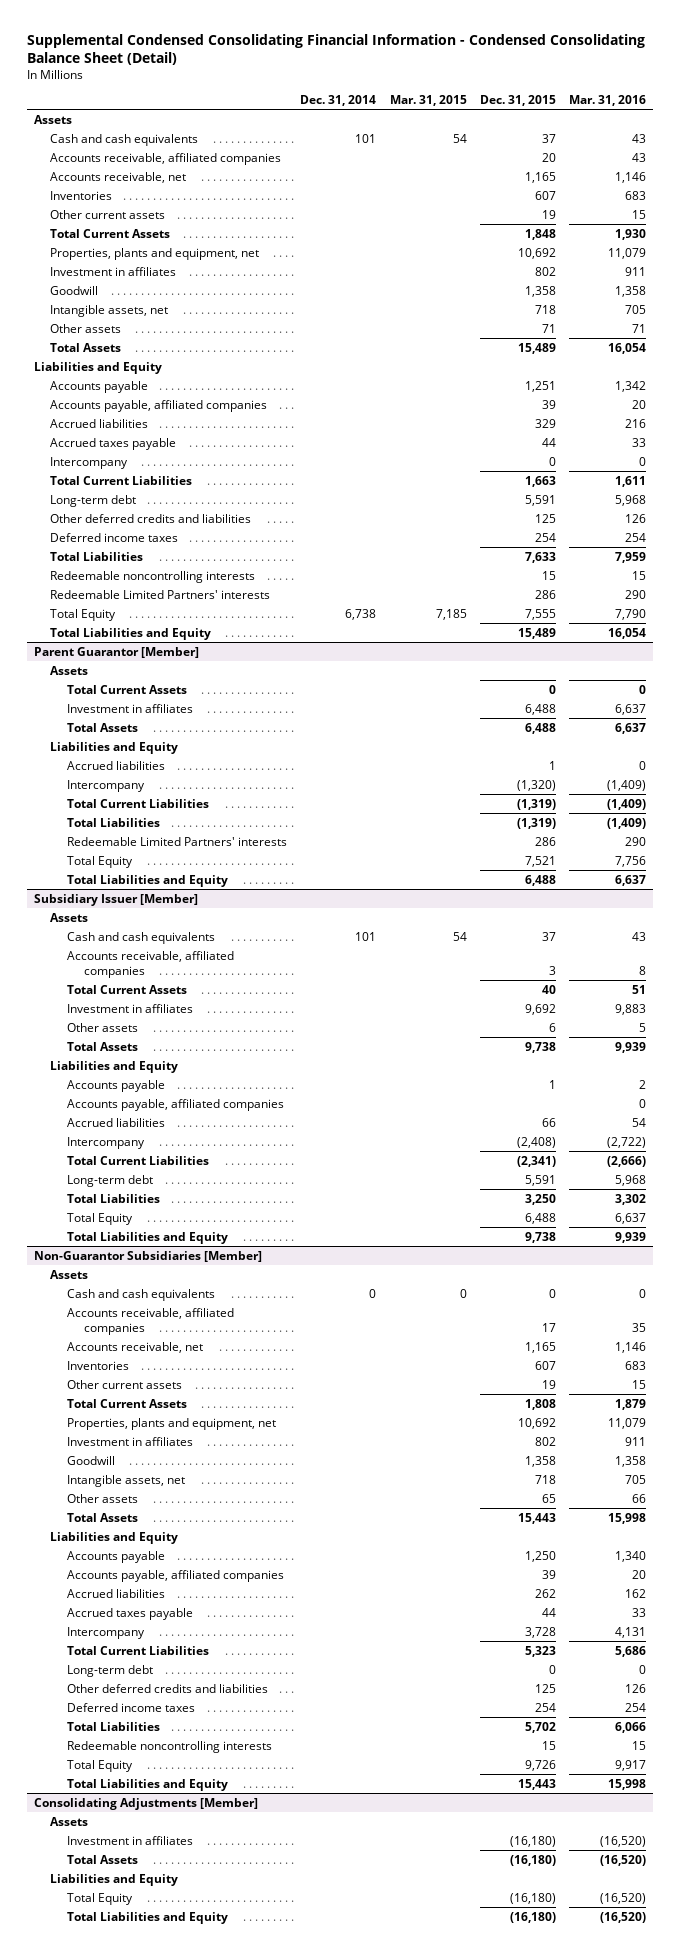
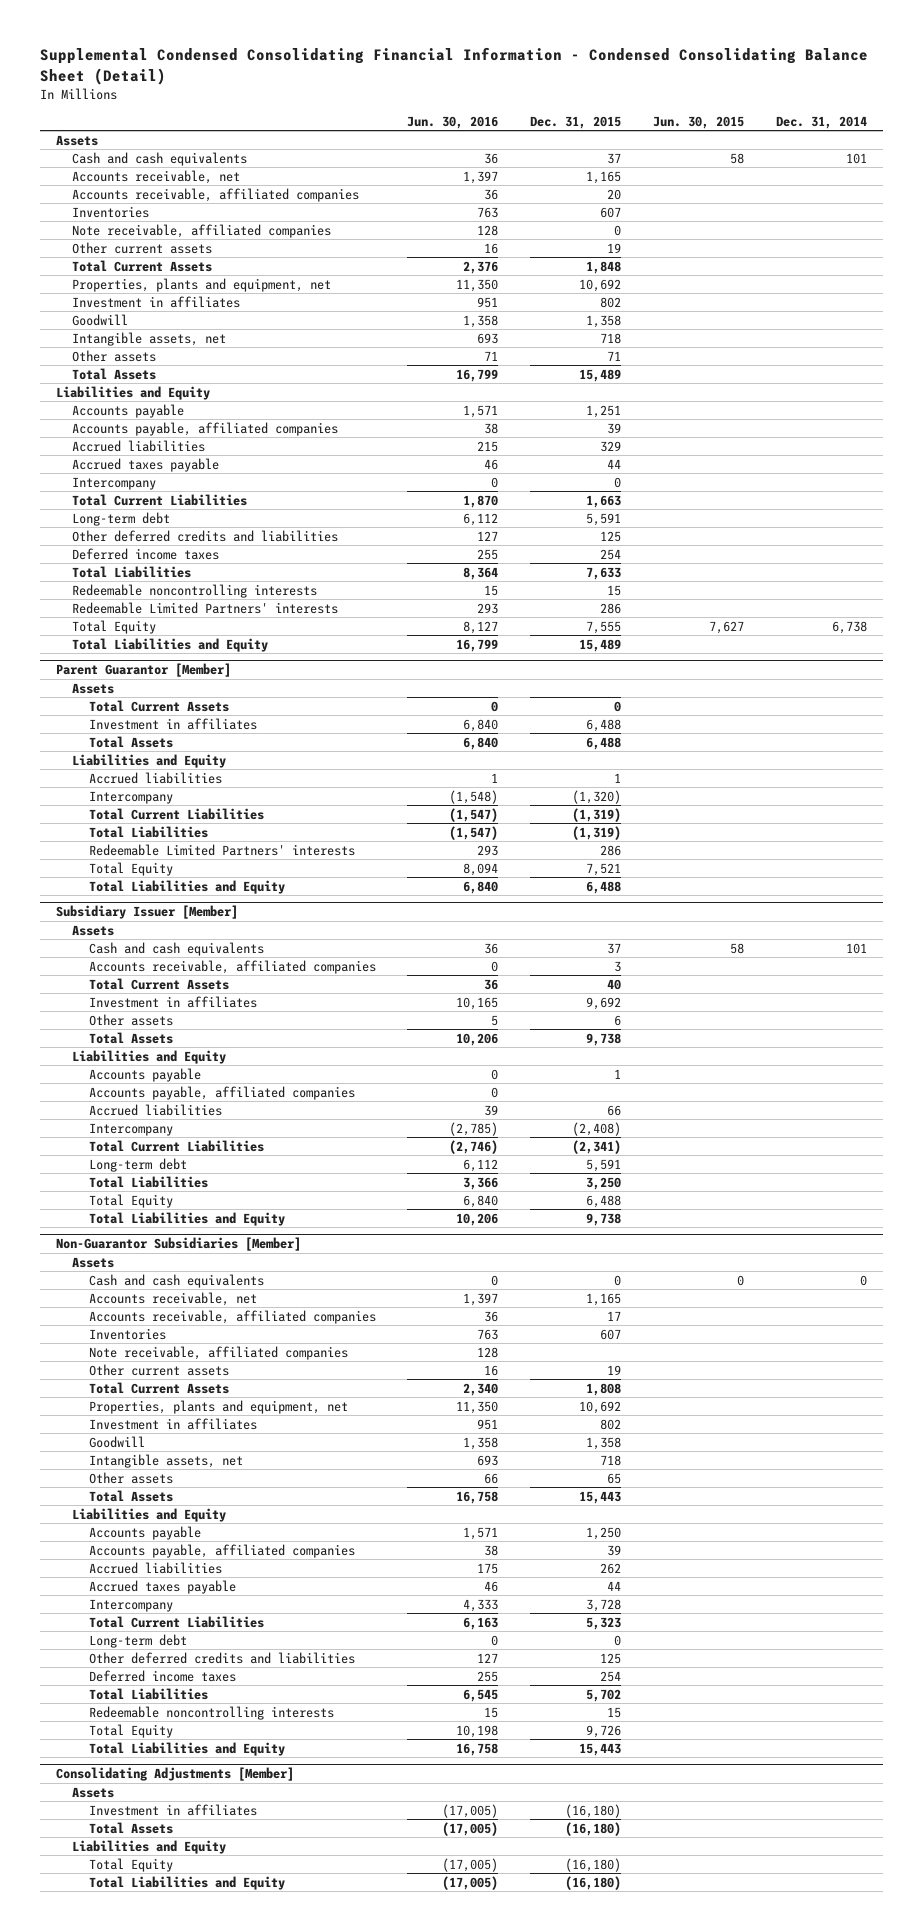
- | Dec. 31, 2014 | Mar. 31, 2015 | Dec. 31, 2015 | Mar. 31, 2016
+ | Jun. 30, 2016 | Dec. 31, 2015 | Jun. 30, 2015 | Dec. 31, 2014
moved down: Accounts receivable, affiliated companies | 36 | 20 | |
+ Note receivable, affiliated companies | 128 | 0 | |
@ Non-Guarantor Subsidiaries [Member]
moved down: Accounts receivable, affiliated companies | 36 | 17 | |
+ Note receivable, affiliated companies | 128 | | |

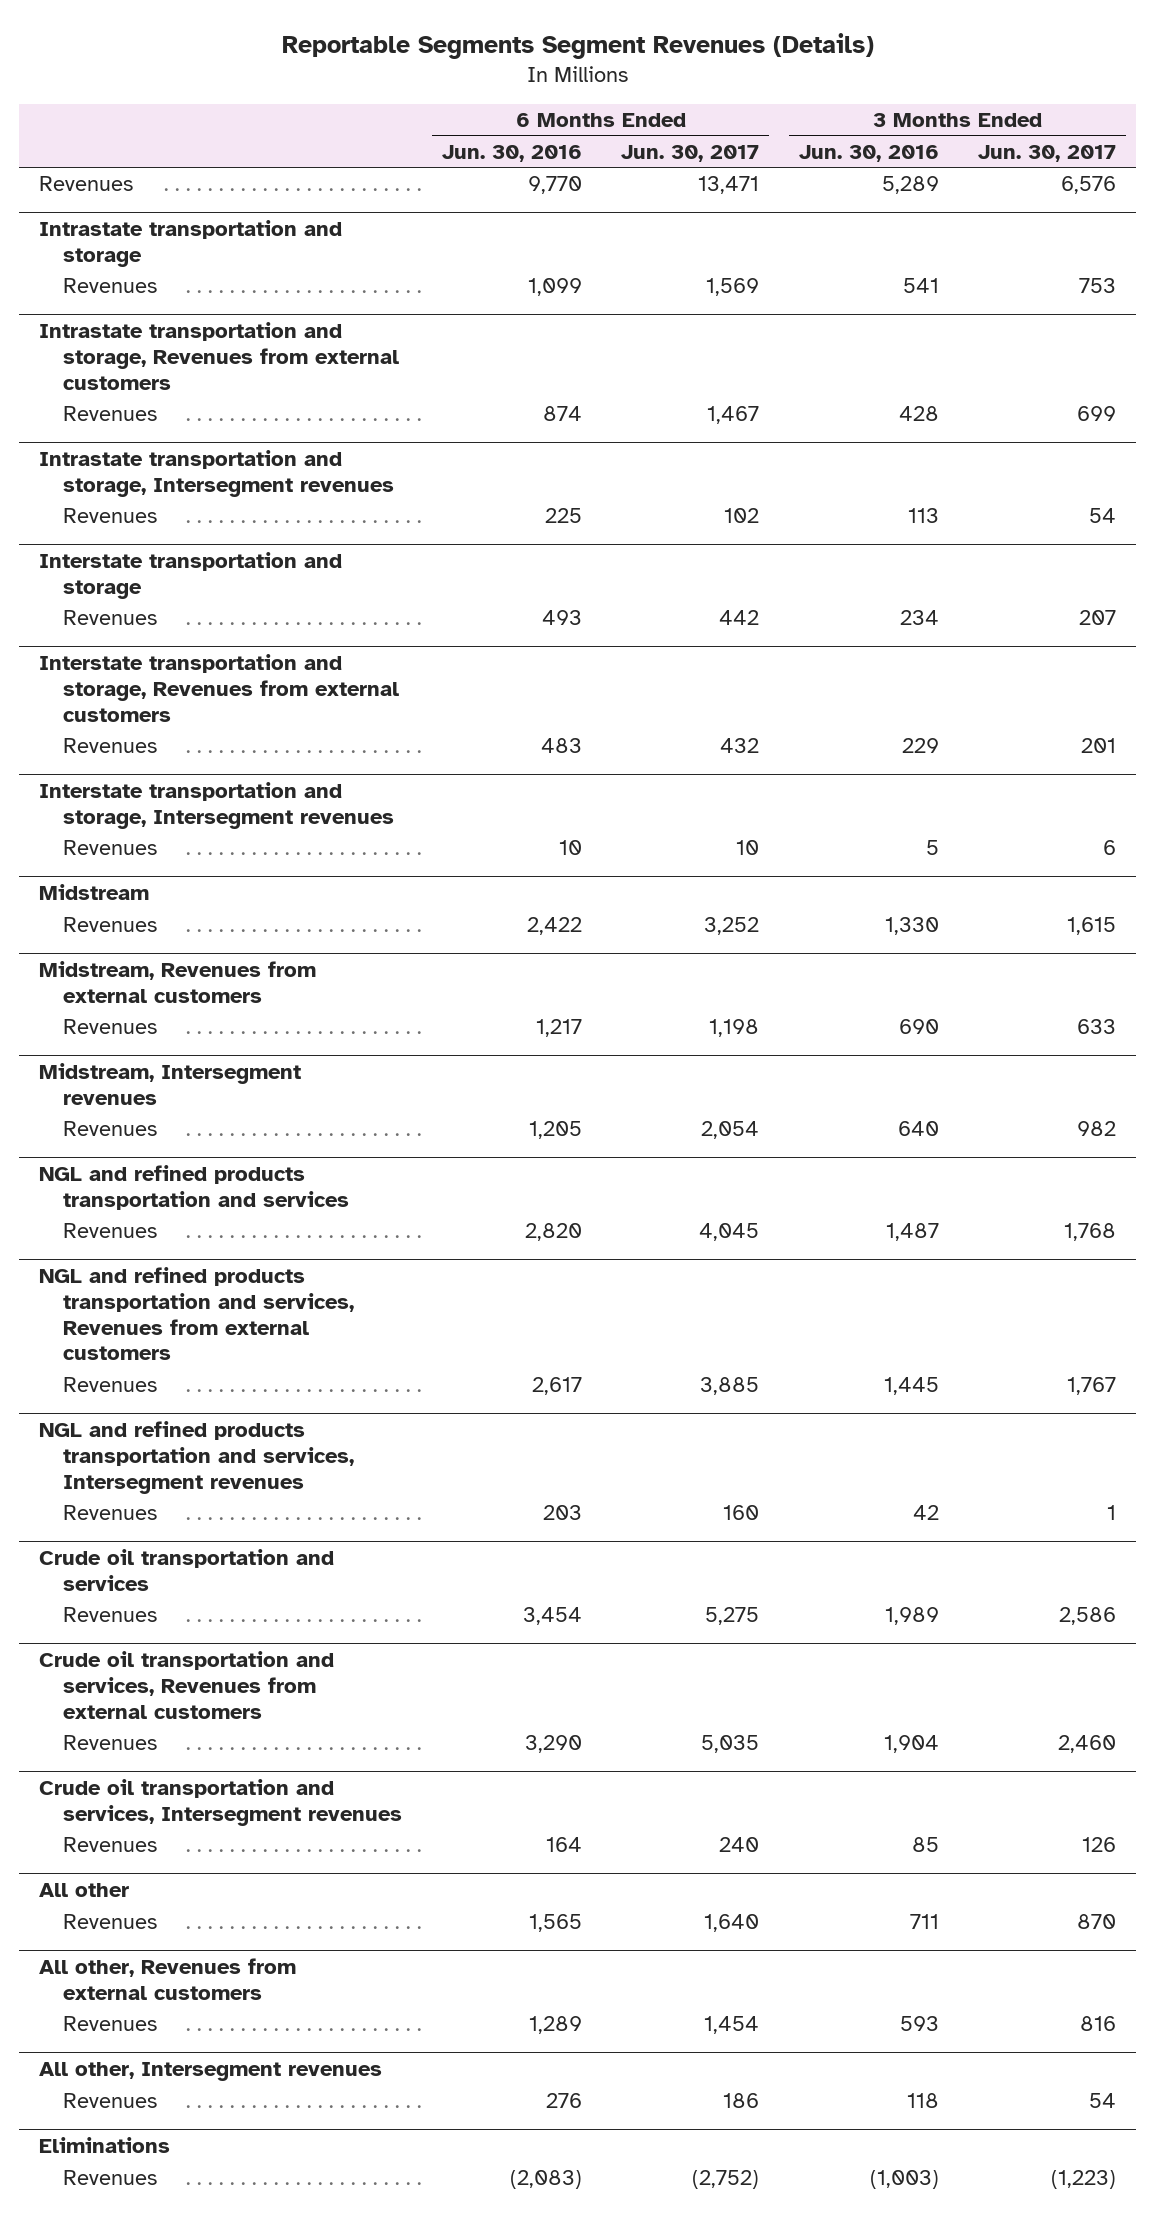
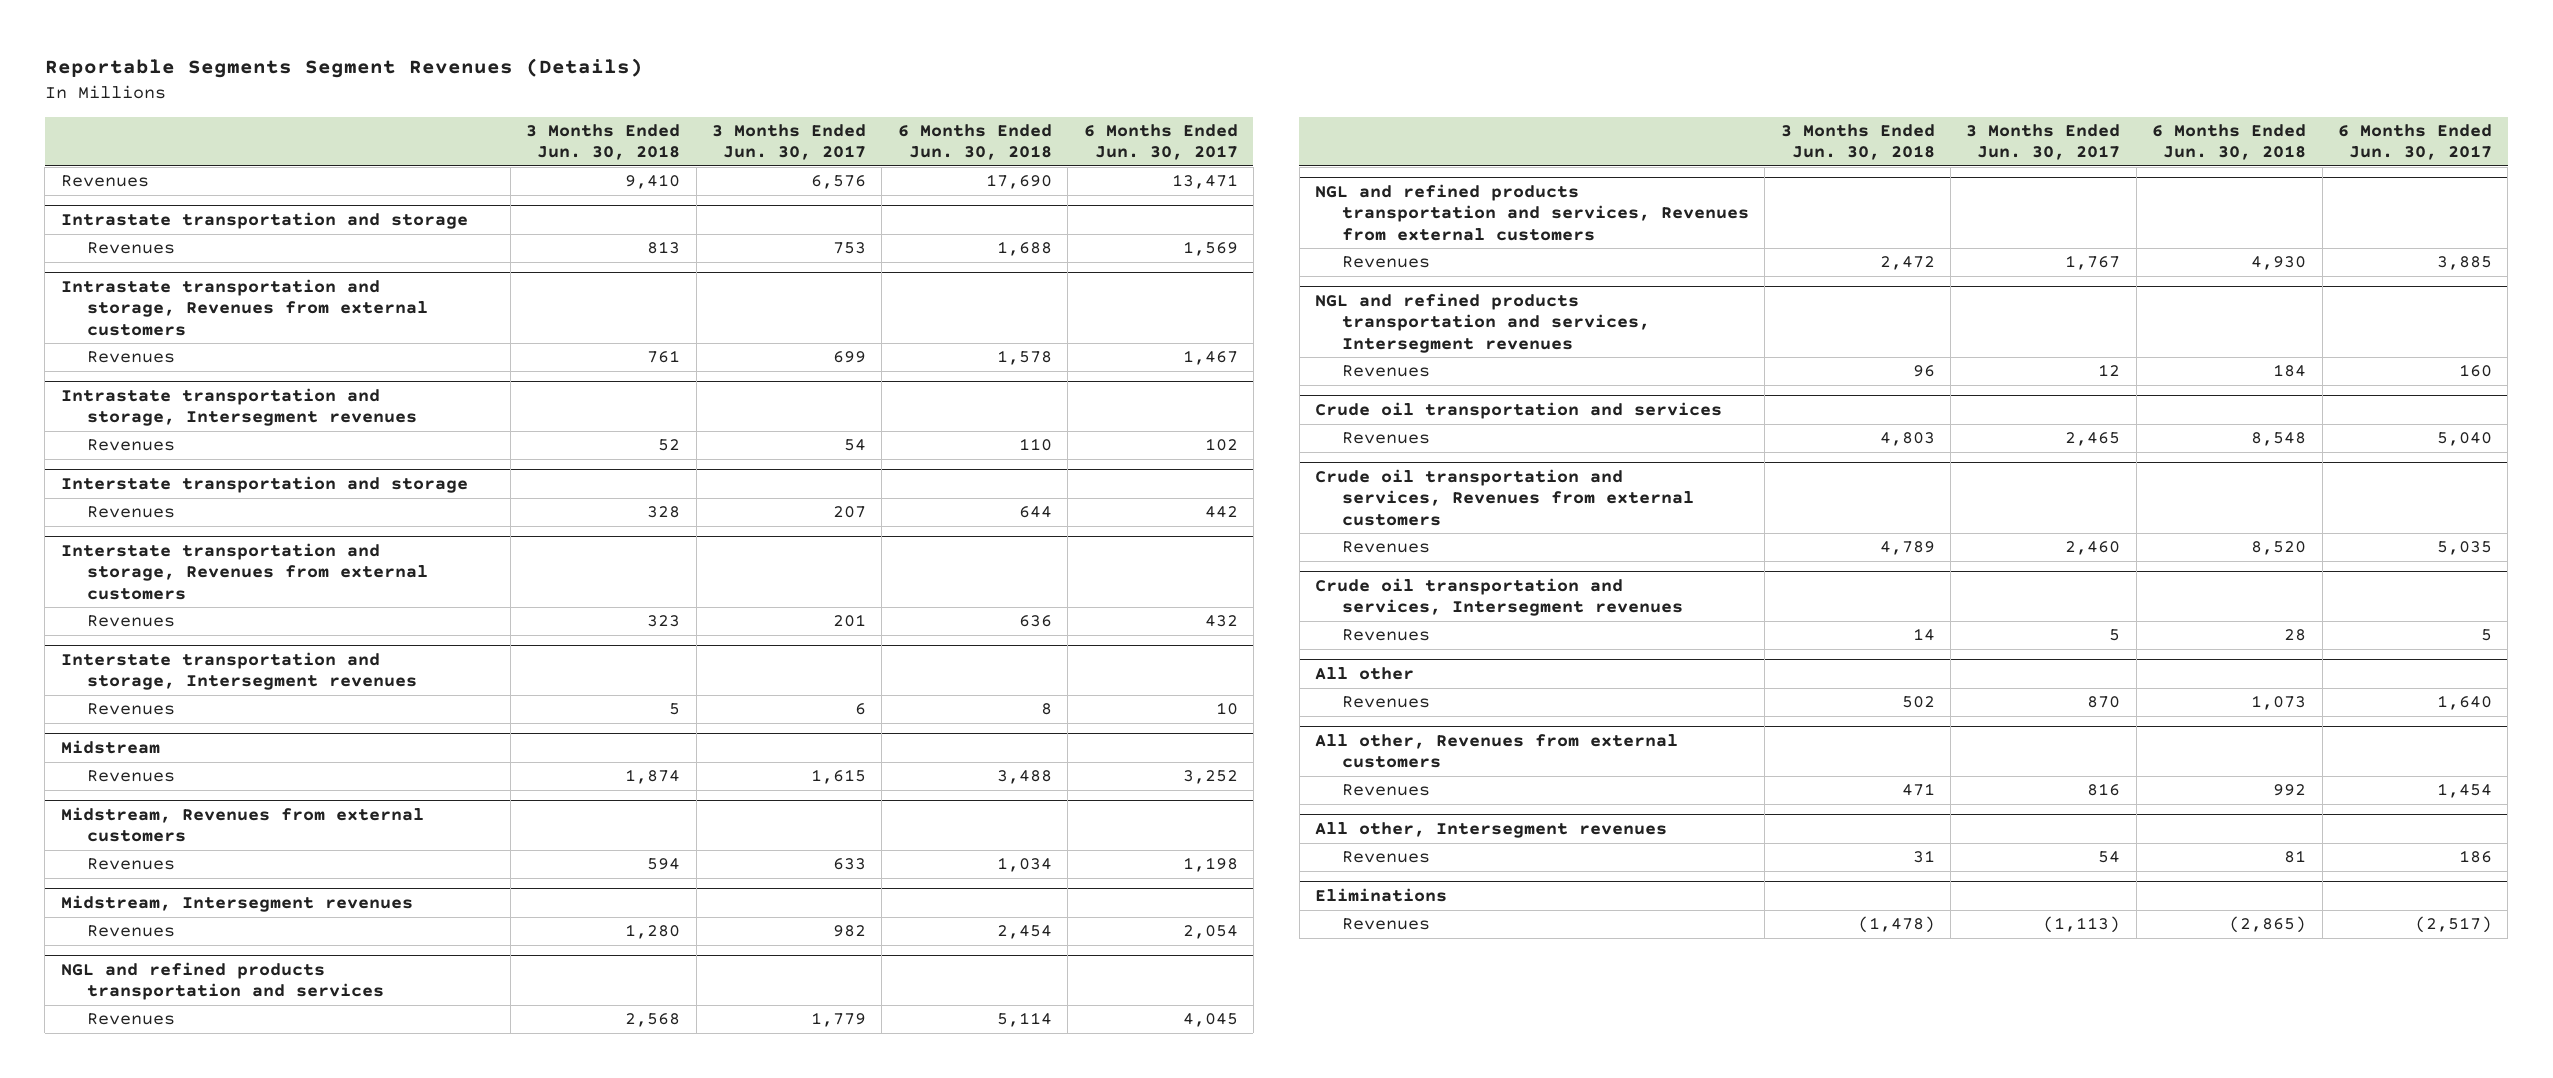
- | 6 Months Ended Jun. 30, 2016 | 6 Months Ended Jun. 30, 2017 | 3 Months Ended Jun. 30, 2016 | 3 Months Ended Jun. 30, 2017
+ | 3 Months Ended Jun. 30, 2018 | 3 Months Ended Jun. 30, 2017 | 6 Months Ended Jun. 30, 2018 | 6 Months Ended Jun. 30, 2017
@ NGL and refined products transportation and services
- Revenues | 2,820 | 4,045 | 1,487 | 1,768
+ Revenues | 2,568 | 1,779 | 5,114 | 4,045
@ NGL and refined products transportation and services, Intersegment revenues
- Revenues | 203 | 160 | 42 | 1
+ Revenues | 96 | 12 | 184 | 160
@ Crude oil transportation and services
- Revenues | 3,454 | 5,275 | 1,989 | 2,586
+ Revenues | 4,803 | 2,465 | 8,548 | 5,040
@ Crude oil transportation and services, Intersegment revenues
- Revenues | 164 | 240 | 85 | 126
+ Revenues | 14 | 5 | 28 | 5
@ Eliminations
- Revenues | (2,083) | (2,752) | (1,003) | (1,223)
+ Revenues | (1,478) | (1,113) | (2,865) | (2,517)

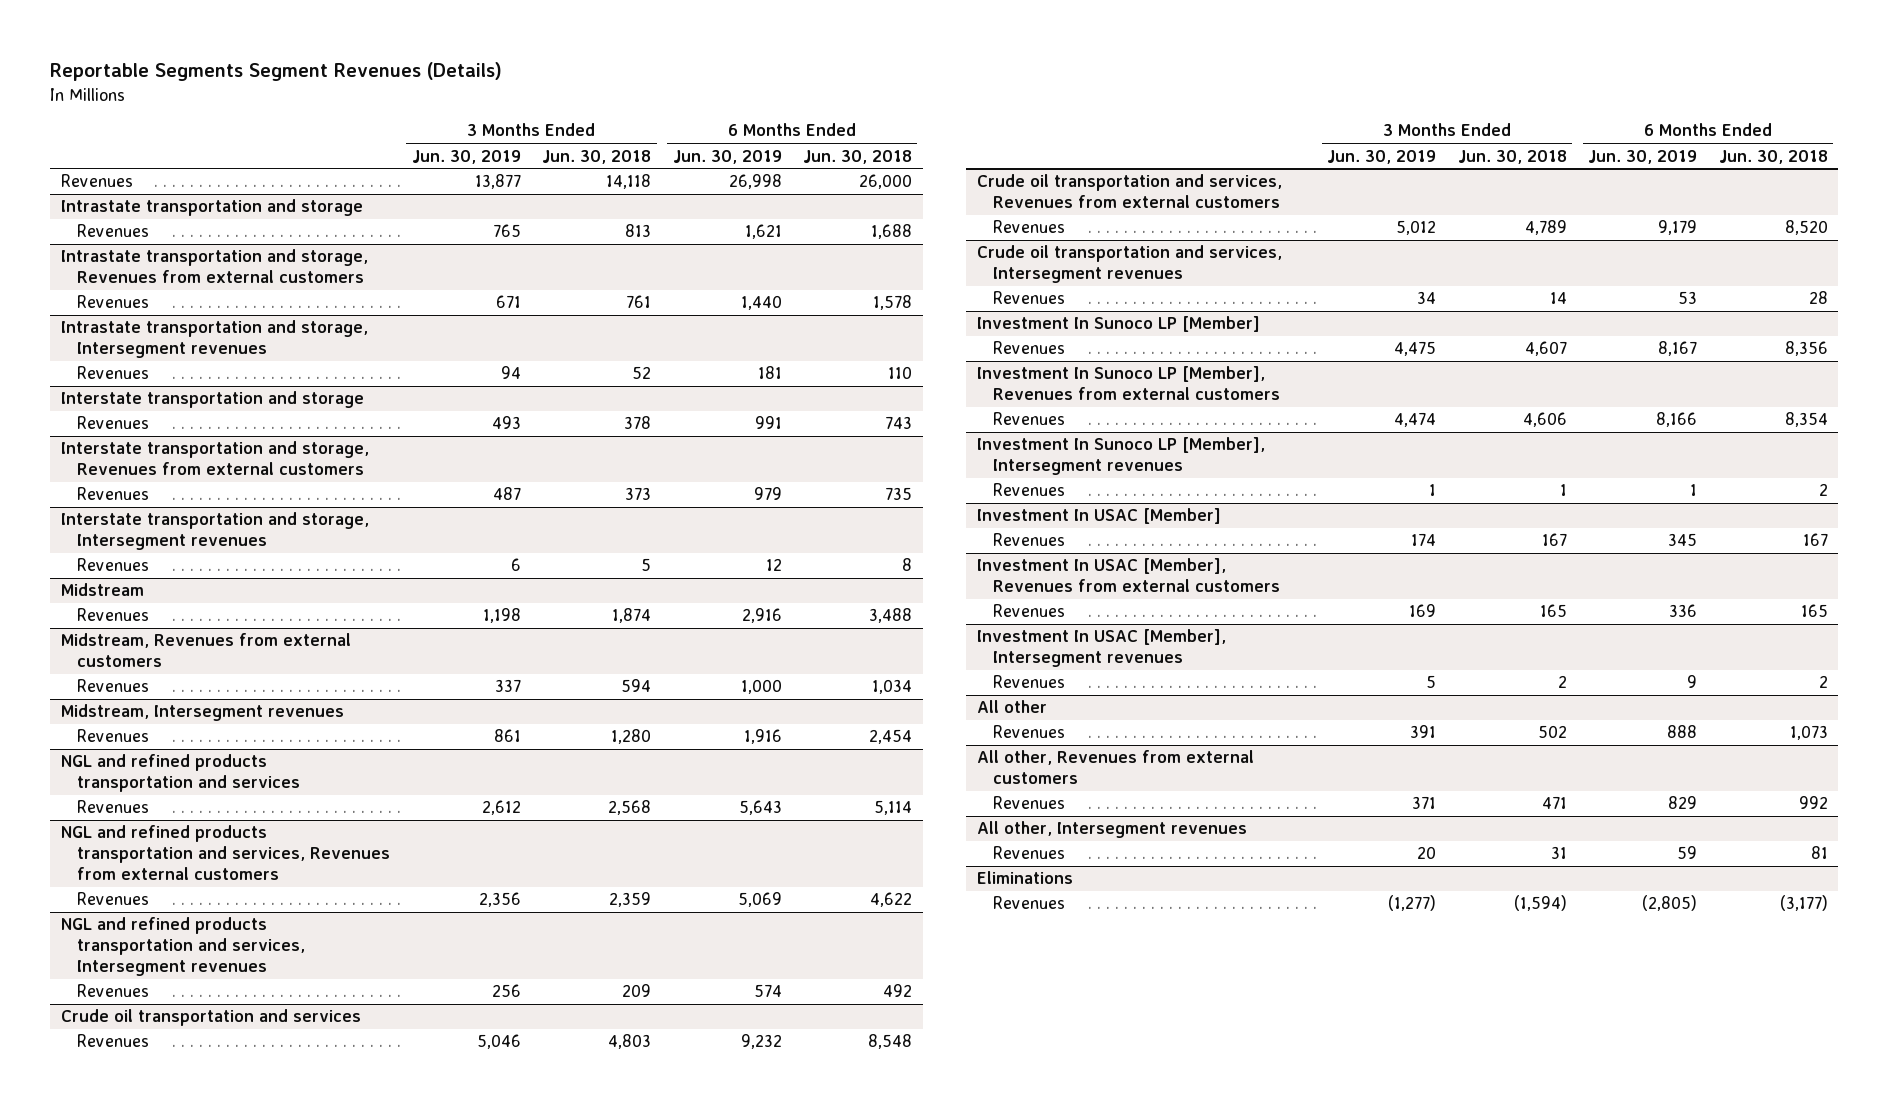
- | 3 Months Ended Jun. 30, 2018 | 3 Months Ended Jun. 30, 2017 | 6 Months Ended Jun. 30, 2018 | 6 Months Ended Jun. 30, 2017
+ | 3 Months Ended Jun. 30, 2019 | 3 Months Ended Jun. 30, 2018 | 6 Months Ended Jun. 30, 2019 | 6 Months Ended Jun. 30, 2018
- Revenues | 9,410 | 6,576 | 17,690 | 13,471
+ Revenues | 13,877 | 14,118 | 26,998 | 26,000
@ Interstate transportation and storage
- Revenues | 328 | 207 | 644 | 442
+ Revenues | 493 | 378 | 991 | 743
@ Interstate transportation and storage, Revenues from external customers
- Revenues | 323 | 201 | 636 | 432
+ Revenues | 487 | 373 | 979 | 735
@ NGL and refined products transportation and services, Revenues from external customers
- Revenues | 2,472 | 1,767 | 4,930 | 3,885
+ Revenues | 2,356 | 2,359 | 5,069 | 4,622
@ NGL and refined products transportation and services, Intersegment revenues
- Revenues | 96 | 12 | 184 | 160
+ Revenues | 256 | 209 | 574 | 492
+ Investment In Sunoco LP [Member]
+ Revenues | 4,475 | 4,607 | 8,167 | 8,356
+ Investment In Sunoco LP [Member], Revenues from external customers
+ Revenues | 4,474 | 4,606 | 8,166 | 8,354
+ Investment In Sunoco LP [Member], Intersegment revenues
+ Revenues | 1 | 1 | 1 | 2
+ Investment In USAC [Member]
+ Revenues | 174 | 167 | 345 | 167
+ Investment In USAC [Member], Revenues from external customers
+ Revenues | 169 | 165 | 336 | 165
+ Investment In USAC [Member], Intersegment revenues
+ Revenues | 5 | 2 | 9 | 2
@ Eliminations
- Revenues | (1,478) | (1,113) | (2,865) | (2,517)
+ Revenues | (1,277) | (1,594) | (2,805) | (3,177)

